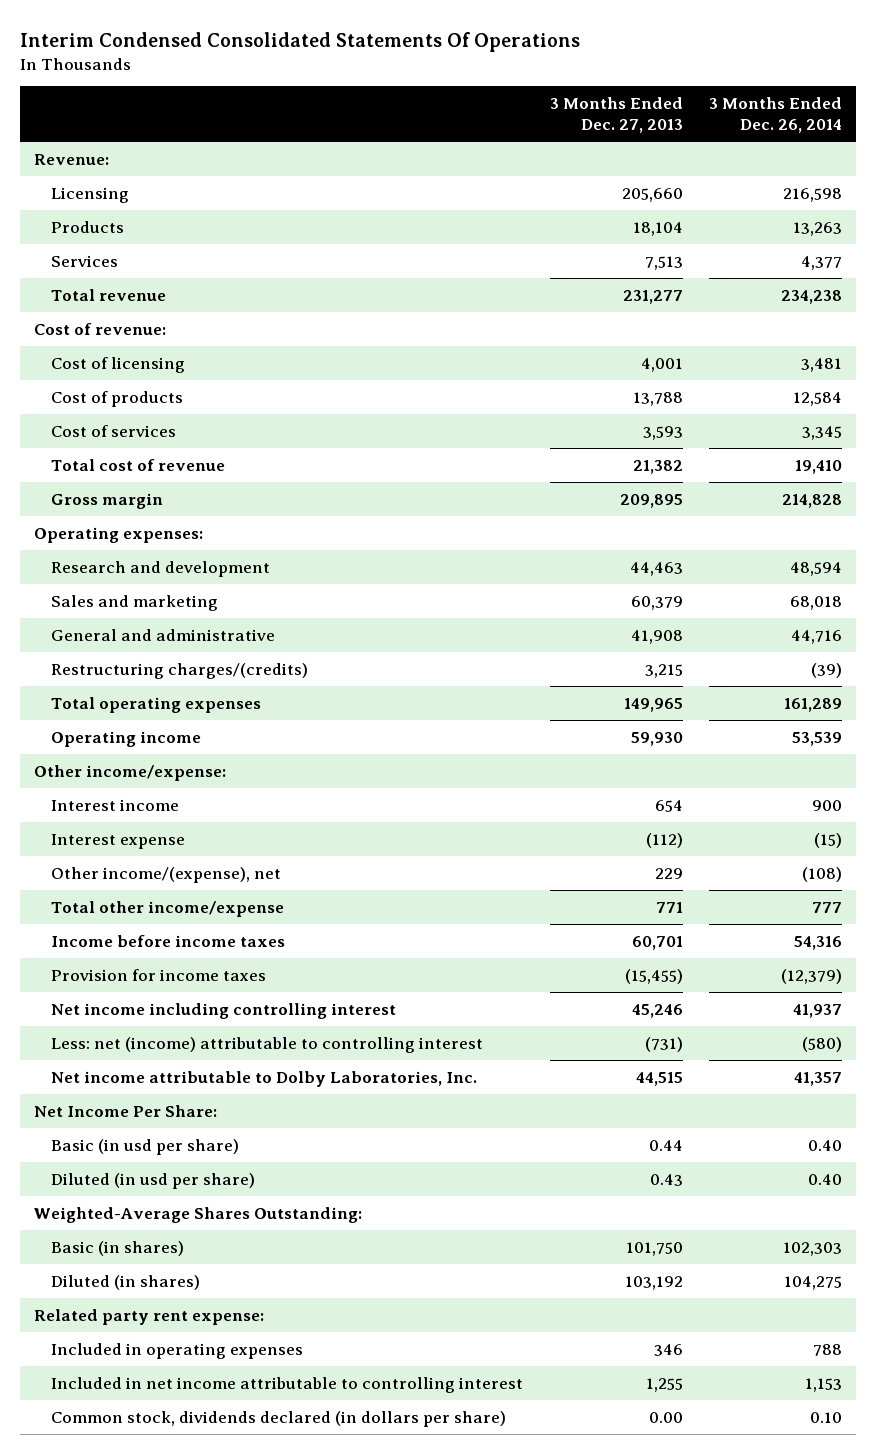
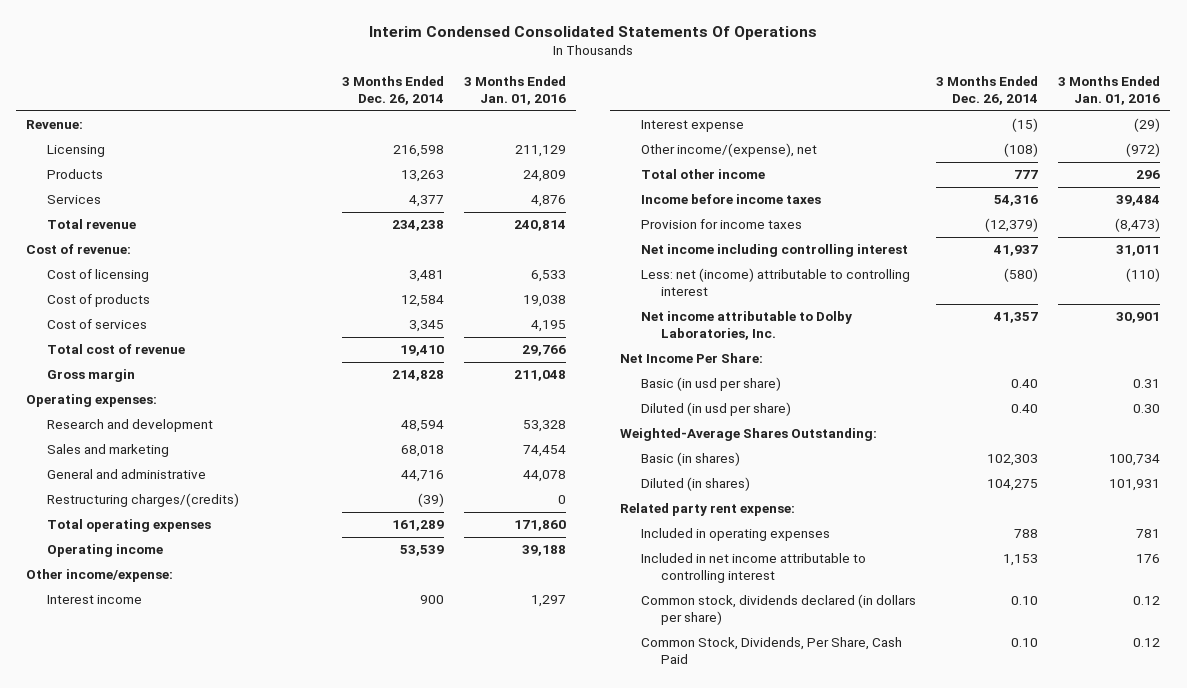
- | 3 Months Ended Dec. 27, 2013 | 3 Months Ended Dec. 26, 2014
+ | 3 Months Ended Dec. 26, 2014 | 3 Months Ended Jan. 01, 2016
- Total other income/expense | 771 | 777
+ Total other income | 777 | 296
+ Common Stock, Dividends, Per Share, Cash Paid | 0.10 | 0.12

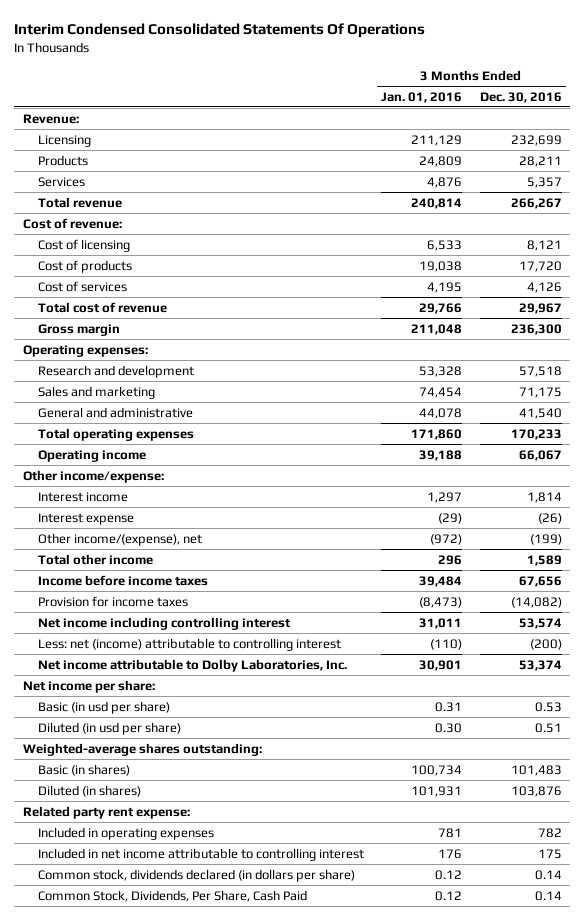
- | 3 Months Ended Dec. 26, 2014 | 3 Months Ended Jan. 01, 2016
+ | 3 Months Ended Jan. 01, 2016 | 3 Months Ended Dec. 30, 2016
- Restructuring charges/(credits) | (39) | 0
- Net Income Per Share:
+ Net income per share:
- Weighted-Average Shares Outstanding:
+ Weighted-average shares outstanding:

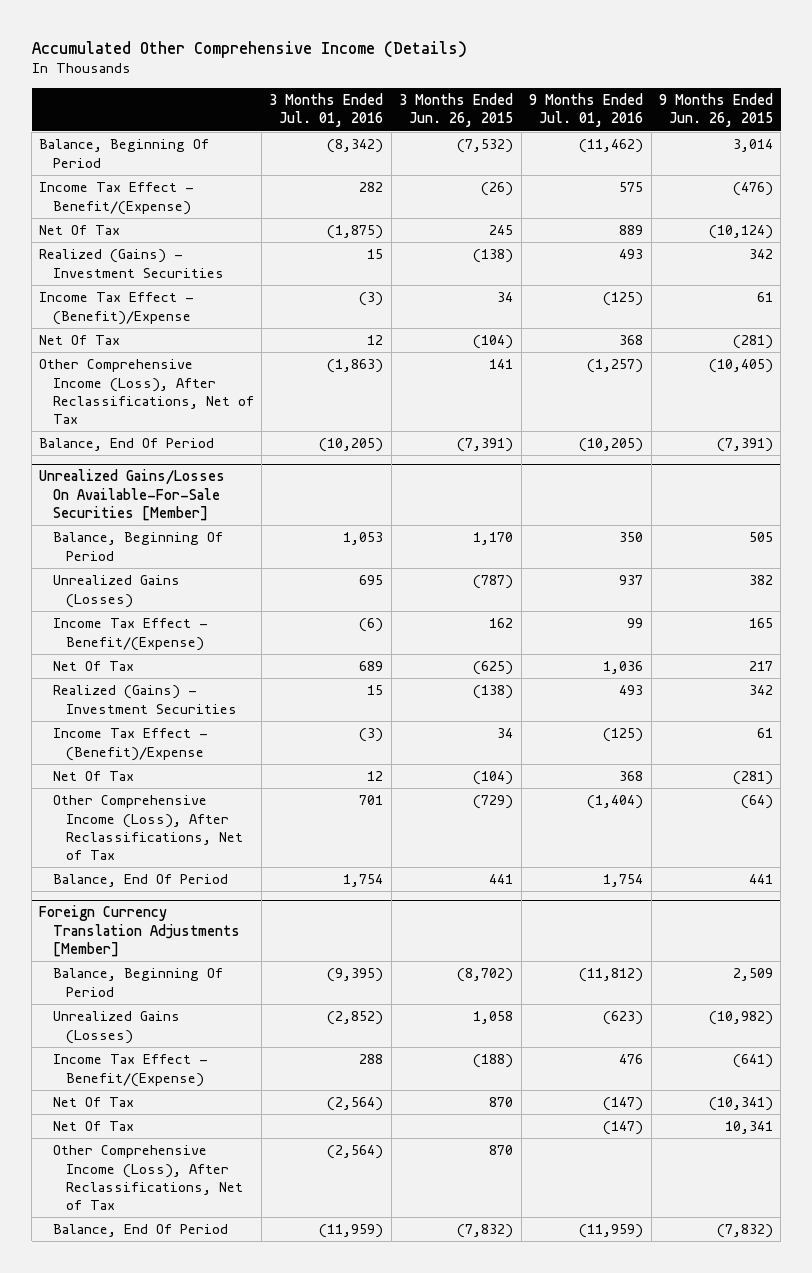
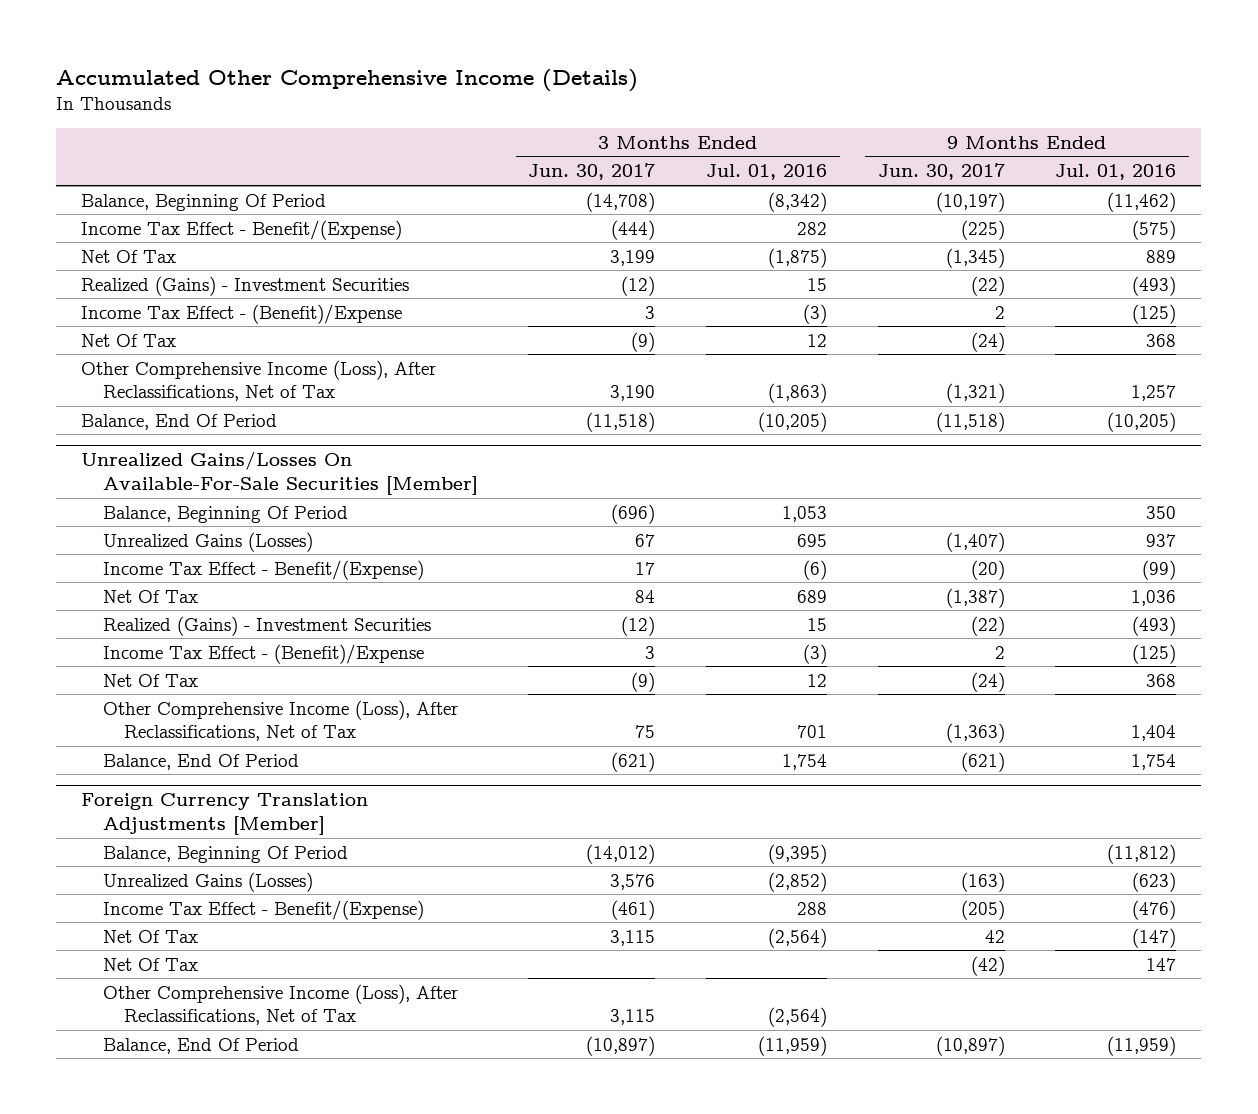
- | 3 Months Ended Jul. 01, 2016 | 3 Months Ended Jun. 26, 2015 | 9 Months Ended Jul. 01, 2016 | 9 Months Ended Jun. 26, 2015
+ | 3 Months Ended Jun. 30, 2017 | 3 Months Ended Jul. 01, 2016 | 9 Months Ended Jun. 30, 2017 | 9 Months Ended Jul. 01, 2016
- Income Tax Effect - Benefit/(Expense) | 282 | (26) | 575 | (476)
+ Income Tax Effect - Benefit/(Expense) | (444) | 282 | (225) | (575)
- Realized (Gains) - Investment Securities | 15 | (138) | 493 | 342
+ Realized (Gains) - Investment Securities | (12) | 15 | (22) | (493)
- Other Comprehensive Income (Loss), After Reclassifications, Net of Tax | (1,863) | 141 | (1,257) | (10,405)
+ Other Comprehensive Income (Loss), After Reclassifications, Net of Tax | 3,190 | (1,863) | (1,321) | 1,257
@ Unrealized Gains/Losses On Available-For-Sale Securities [Member]
- Income Tax Effect - Benefit/(Expense) | (6) | 162 | 99 | 165
+ Income Tax Effect - Benefit/(Expense) | 17 | (6) | (20) | (99)
- Realized (Gains) - Investment Securities | 15 | (138) | 493 | 342
+ Realized (Gains) - Investment Securities | (12) | 15 | (22) | (493)
- Other Comprehensive Income (Loss), After Reclassifications, Net of Tax | 701 | (729) | (1,404) | (64)
+ Other Comprehensive Income (Loss), After Reclassifications, Net of Tax | 75 | 701 | (1,363) | 1,404
@ Foreign Currency Translation Adjustments [Member]
- Income Tax Effect - Benefit/(Expense) | 288 | (188) | 476 | (641)
+ Income Tax Effect - Benefit/(Expense) | (461) | 288 | (205) | (476)
- Net Of Tax | | | (147) | 10,341
+ Net Of Tax | | | (42) | 147

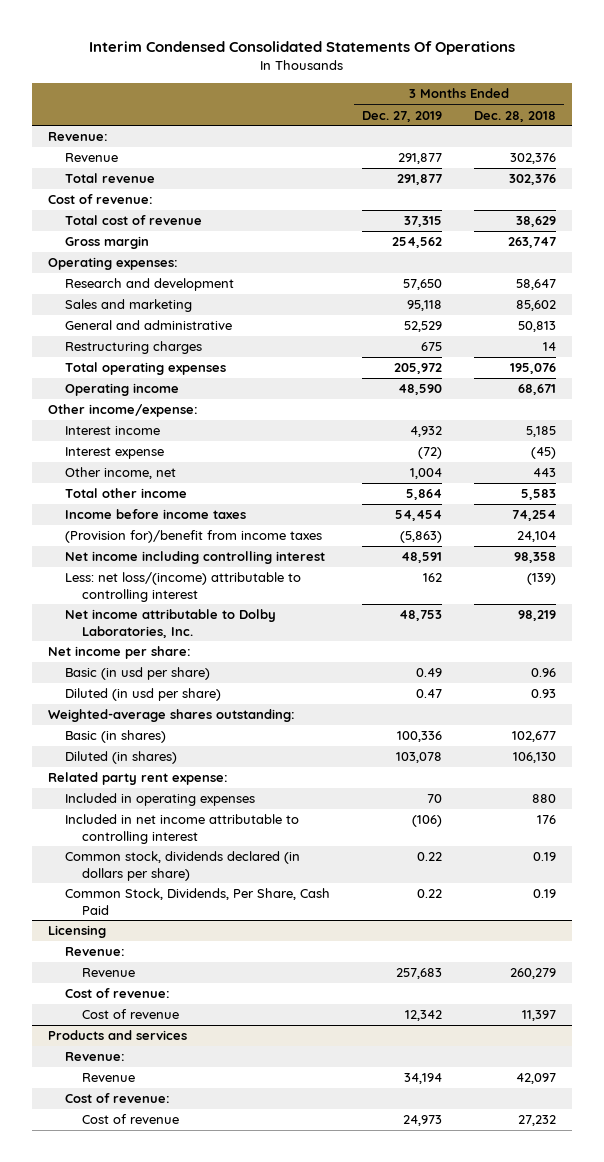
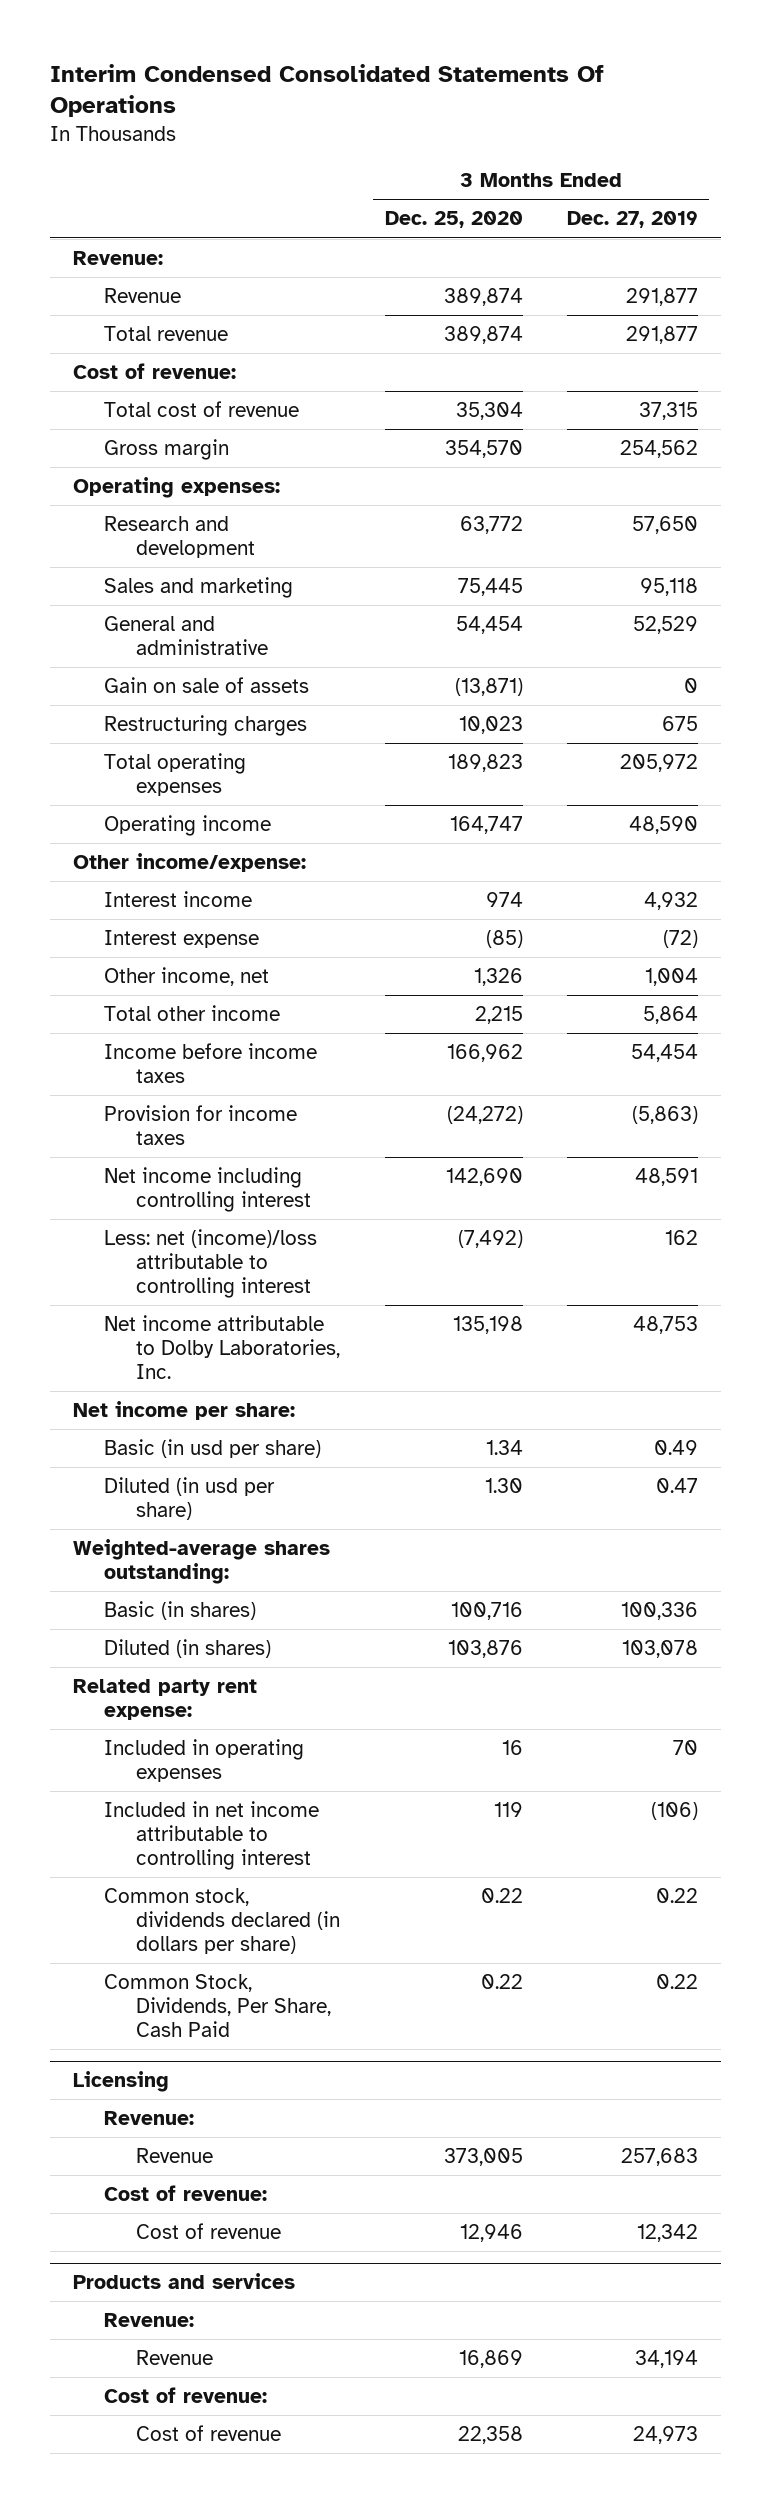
- | 3 Months Ended Dec. 27, 2019 | 3 Months Ended Dec. 28, 2018
+ | 3 Months Ended Dec. 25, 2020 | 3 Months Ended Dec. 27, 2019
+ Gain on sale of assets | (13,871) | 0
- (Provision for)/benefit from income taxes | (5,863) | 24,104
+ Provision for income taxes | (24,272) | (5,863)
- Less: net loss/(income) attributable to controlling interest | 162 | (139)
+ Less: net (income)/loss attributable to controlling interest | (7,492) | 162

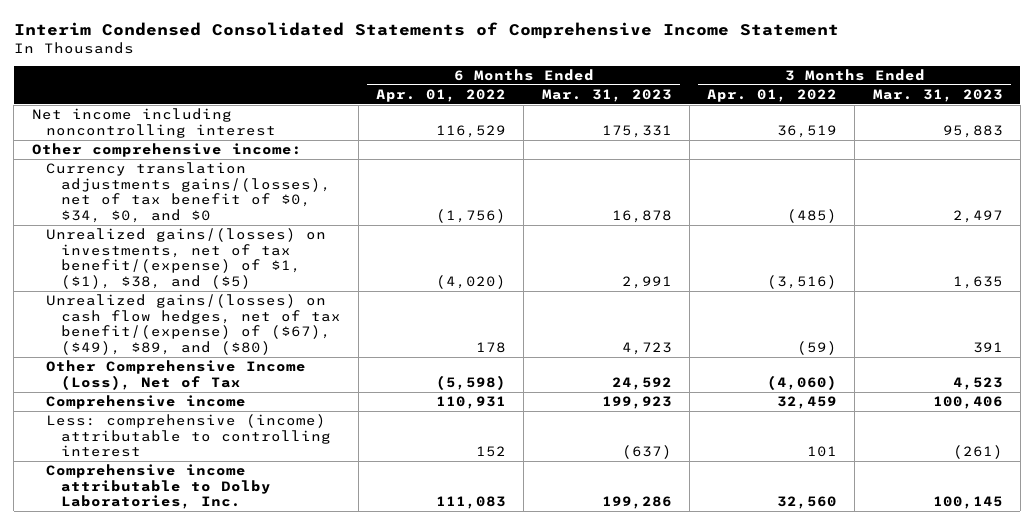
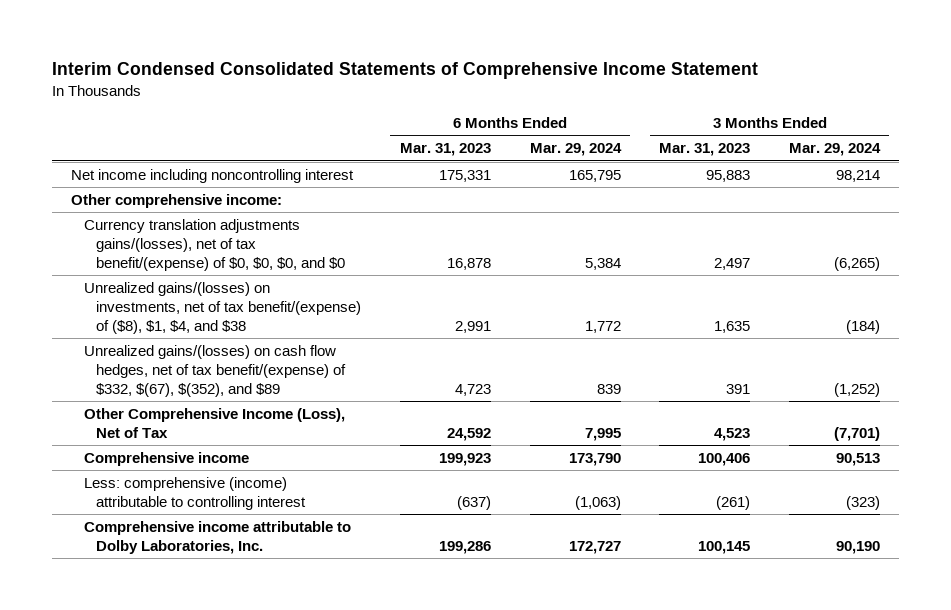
- | 6 Months Ended Apr. 01, 2022 | 6 Months Ended Mar. 31, 2023 | 3 Months Ended Apr. 01, 2022 | 3 Months Ended Mar. 31, 2023
+ | 6 Months Ended Mar. 31, 2023 | 6 Months Ended Mar. 29, 2024 | 3 Months Ended Mar. 31, 2023 | 3 Months Ended Mar. 29, 2024
- Currency translation adjustments gains/(losses), net of tax benefit of $0, $34, $0, and $0 | (1,756) | 16,878 | (485) | 2,497
- Unrealized gains/(losses) on investments, net of tax benefit/(expense) of $1, ($1), $38, and ($5) | (4,020) | 2,991 | (3,516) | 1,635
- Unrealized gains/(losses) on cash flow hedges, net of tax benefit/(expense) of ($67), ($49), $89, and ($80) | 178 | 4,723 | (59) | 391
+ Currency translation adjustments gains/(losses), net of tax benefit/(expense) of $0, $0, $0, and $0 | 16,878 | 5,384 | 2,497 | (6,265)
+ Unrealized gains/(losses) on investments, net of tax benefit/(expense) of ($8), $1, $4, and $38 | 2,991 | 1,772 | 1,635 | (184)
+ Unrealized gains/(losses) on cash flow hedges, net of tax benefit/(expense) of $332, $(67), $(352), and $89 | 4,723 | 839 | 391 | (1,252)

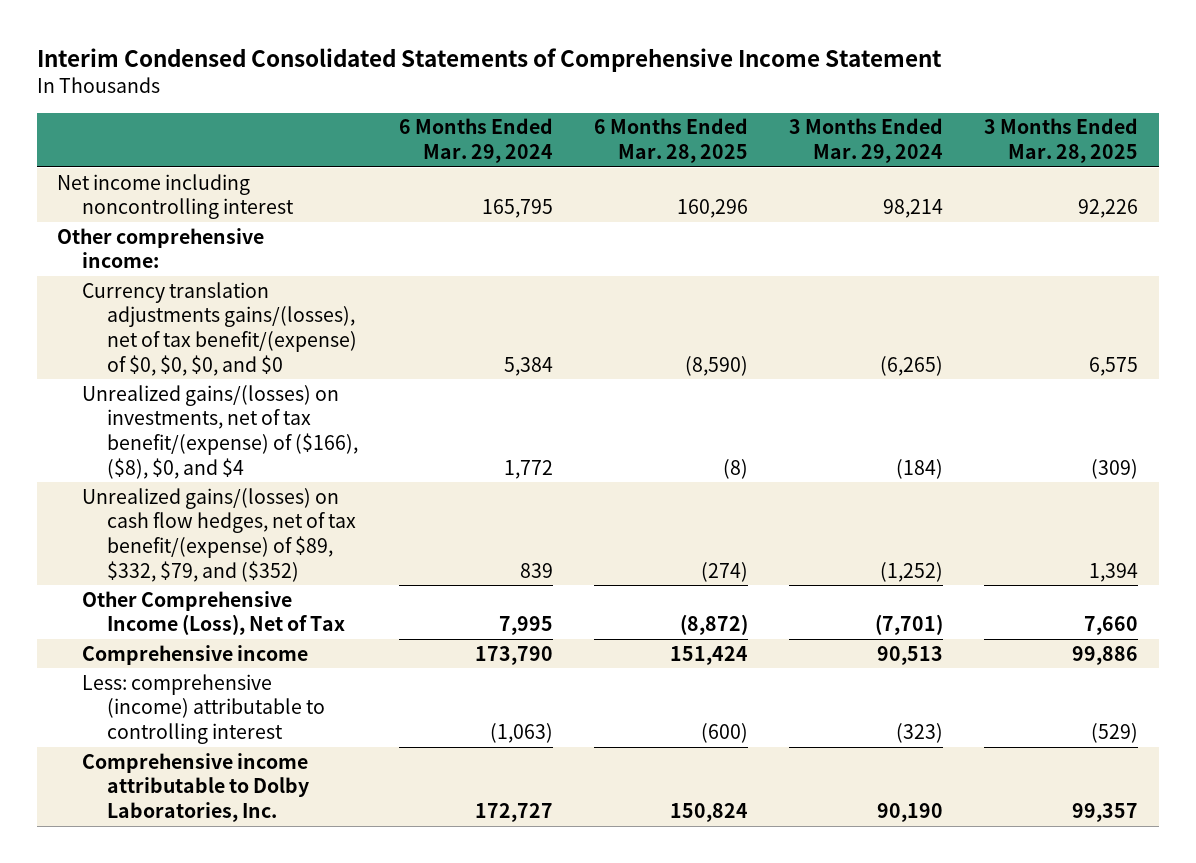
- | 6 Months Ended Mar. 31, 2023 | 6 Months Ended Mar. 29, 2024 | 3 Months Ended Mar. 31, 2023 | 3 Months Ended Mar. 29, 2024
+ | 6 Months Ended Mar. 29, 2024 | 6 Months Ended Mar. 28, 2025 | 3 Months Ended Mar. 29, 2024 | 3 Months Ended Mar. 28, 2025
- Unrealized gains/(losses) on investments, net of tax benefit/(expense) of ($8), $1, $4, and $38 | 2,991 | 1,772 | 1,635 | (184)
- Unrealized gains/(losses) on cash flow hedges, net of tax benefit/(expense) of $332, $(67), $(352), and $89 | 4,723 | 839 | 391 | (1,252)
+ Unrealized gains/(losses) on investments, net of tax benefit/(expense) of ($166), ($8), $0, and $4 | 1,772 | (8) | (184) | (309)
+ Unrealized gains/(losses) on cash flow hedges, net of tax benefit/(expense) of $89, $332, $79, and ($352) | 839 | (274) | (1,252) | 1,394

